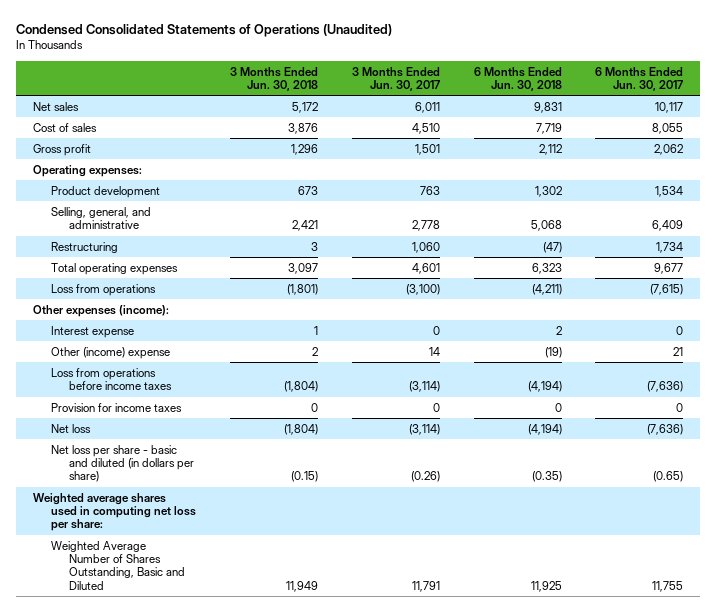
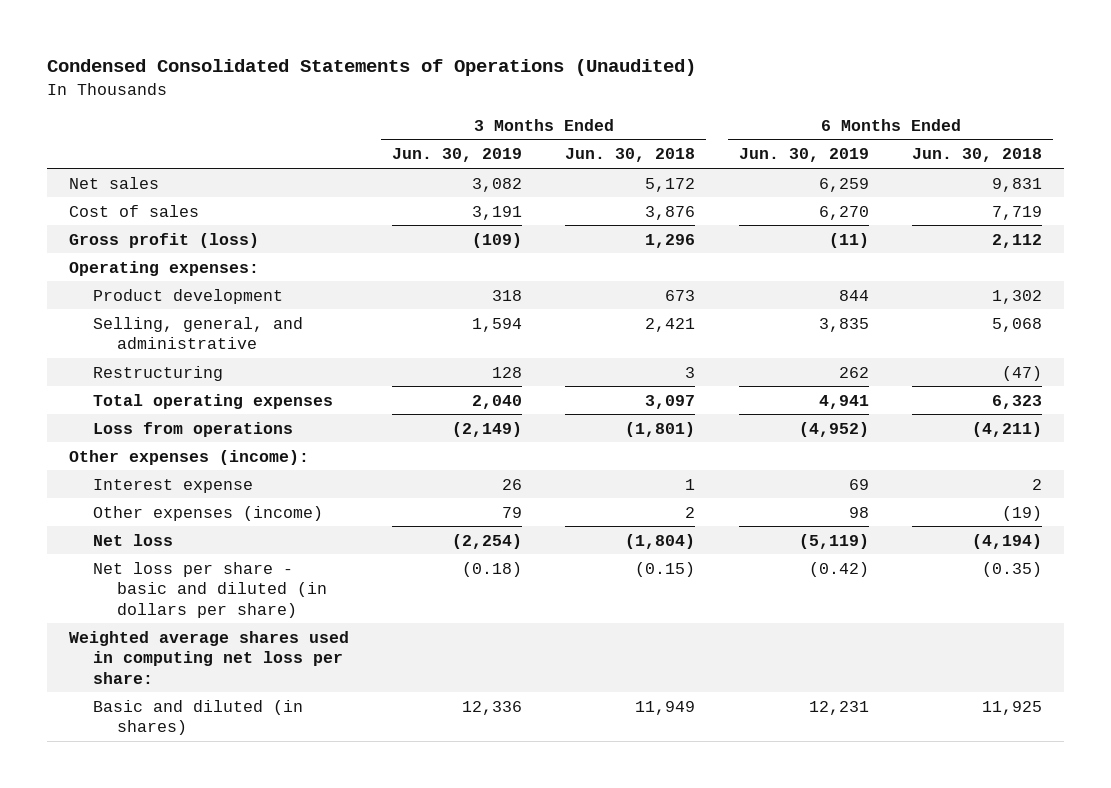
- | 3 Months Ended Jun. 30, 2018 | 3 Months Ended Jun. 30, 2017 | 6 Months Ended Jun. 30, 2018 | 6 Months Ended Jun. 30, 2017
+ | 3 Months Ended Jun. 30, 2019 | 3 Months Ended Jun. 30, 2018 | 6 Months Ended Jun. 30, 2019 | 6 Months Ended Jun. 30, 2018
- Gross profit | 1,296 | 1,501 | 2,112 | 2,062
+ Gross profit (loss) | (109) | 1,296 | (11) | 2,112
- Other (income) expense | 2 | 14 | (19) | 21
- Loss from operations before income taxes | (1,804) | (3,114) | (4,194) | (7,636)
- Provision for income taxes | 0 | 0 | 0 | 0
+ Other expenses (income) | 79 | 2 | 98 | (19)
- Weighted Average Number of Shares Outstanding, Basic and Diluted | 11,949 | 11,791 | 11,925 | 11,755
+ Basic and diluted (in shares) | 12,336 | 11,949 | 12,231 | 11,925

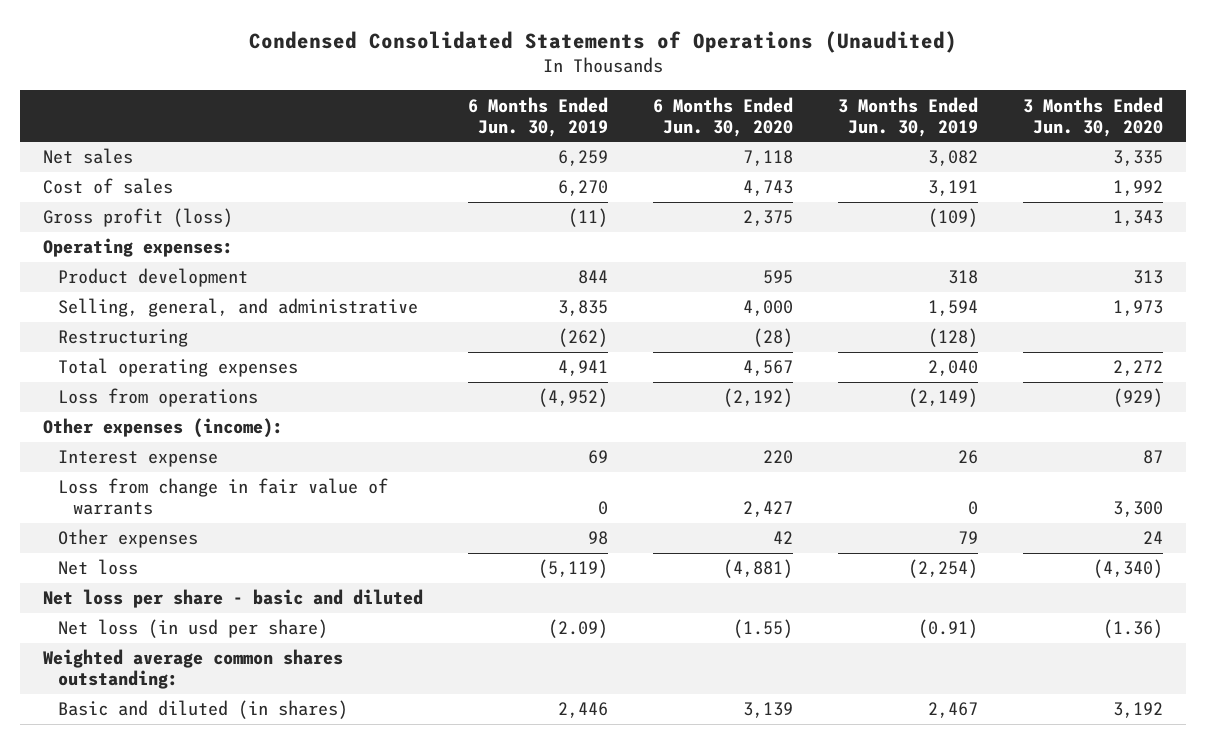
- | 3 Months Ended Jun. 30, 2019 | 3 Months Ended Jun. 30, 2018 | 6 Months Ended Jun. 30, 2019 | 6 Months Ended Jun. 30, 2018
+ | 6 Months Ended Jun. 30, 2019 | 6 Months Ended Jun. 30, 2020 | 3 Months Ended Jun. 30, 2019 | 3 Months Ended Jun. 30, 2020
- Restructuring | 128 | 3 | 262 | (47)
+ Restructuring | (262) | (28) | (128) |
- Other expenses (income) | 79 | 2 | 98 | (19)
+ Loss from change in fair value of warrants | 0 | 2,427 | 0 | 3,300
+ Other expenses | 98 | 42 | 79 | 24
- Net loss per share - basic and diluted (in dollars per share) | (0.18) | (0.15) | (0.42) | (0.35)
- Weighted average shares used in computing net loss per share:
- Basic and diluted (in shares) | 12,336 | 11,949 | 12,231 | 11,925
+ Net loss per share - basic and diluted
+ Net loss (in usd per share) | (2.09) | (1.55) | (0.91) | (1.36)
+ Weighted average common shares outstanding:
+ Basic and diluted (in shares) | 2,446 | 3,139 | 2,467 | 3,192

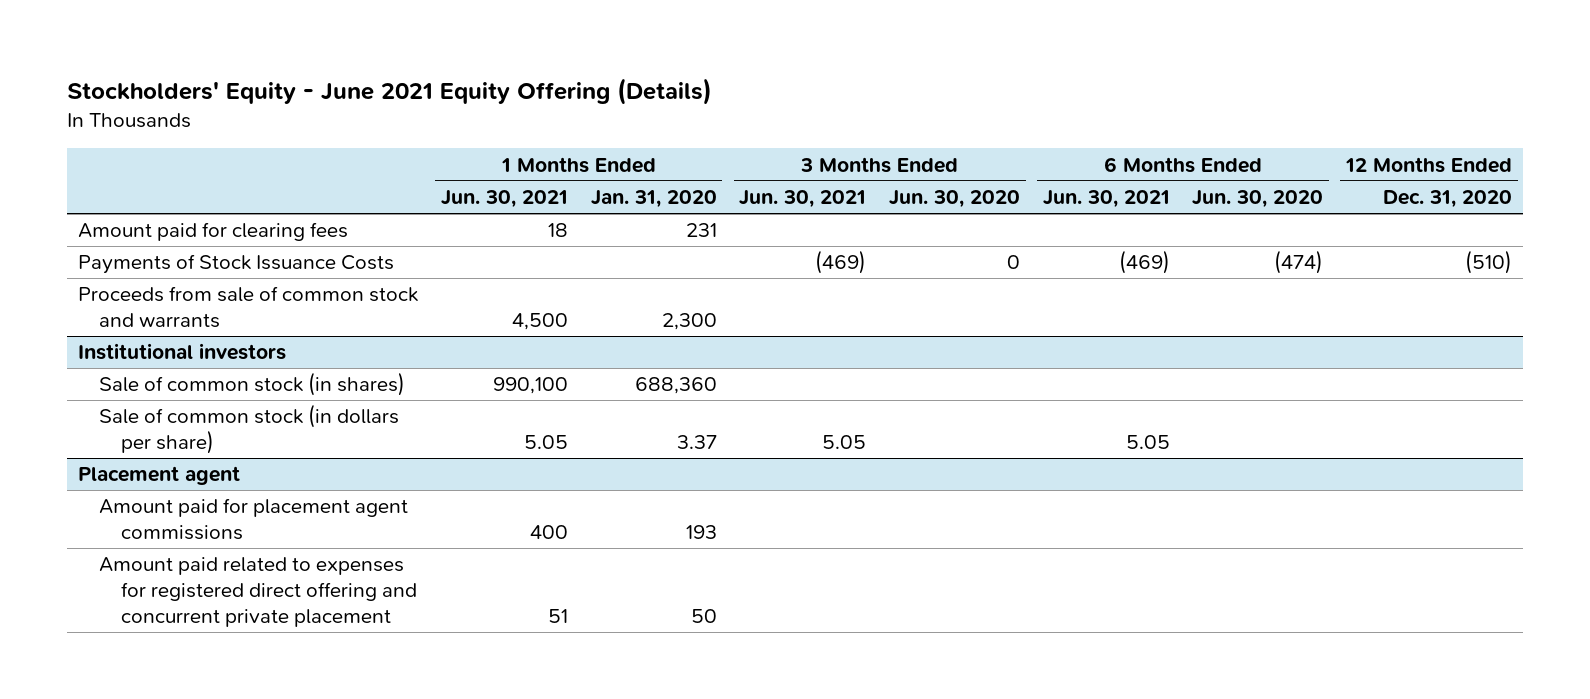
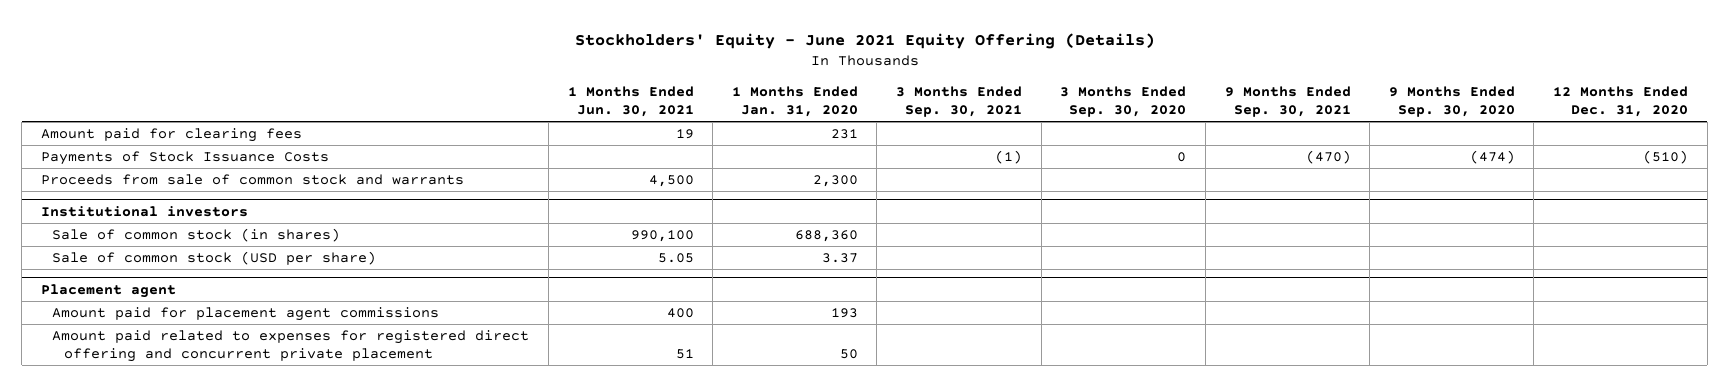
- | 1 Months Ended Jun. 30, 2021 | 1 Months Ended Jan. 31, 2020 | 3 Months Ended Jun. 30, 2021 | 3 Months Ended Jun. 30, 2020 | 6 Months Ended Jun. 30, 2021 | 6 Months Ended Jun. 30, 2020 | 12 Months Ended Dec. 31, 2020
+ | 1 Months Ended Jun. 30, 2021 | 1 Months Ended Jan. 31, 2020 | 3 Months Ended Sep. 30, 2021 | 3 Months Ended Sep. 30, 2020 | 9 Months Ended Sep. 30, 2021 | 9 Months Ended Sep. 30, 2020 | 12 Months Ended Dec. 31, 2020
- Amount paid for clearing fees | 18 | 231 | | | | |
+ Amount paid for clearing fees | 19 | 231 | | | | |
@ Institutional investors
- Sale of common stock (in dollars per share) | 5.05 | 3.37 | 5.05 | | 5.05 | |
+ Sale of common stock (USD per share) | 5.05 | 3.37 | | | | |

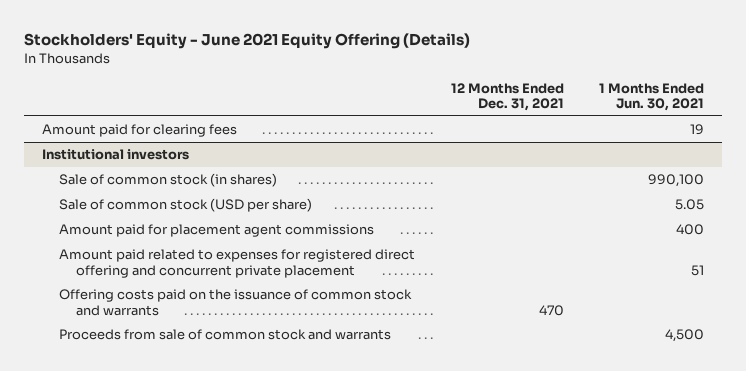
- | 1 Months Ended Jun. 30, 2021 | 1 Months Ended Jan. 31, 2020 | 3 Months Ended Sep. 30, 2021 | 3 Months Ended Sep. 30, 2020 | 9 Months Ended Sep. 30, 2021 | 9 Months Ended Sep. 30, 2020 | 12 Months Ended Dec. 31, 2020
+ | 12 Months Ended Dec. 31, 2021 | 1 Months Ended Jun. 30, 2021
- Payments of Stock Issuance Costs | | | (1) | 0 | (470) | (474) | (510)
- Proceeds from sale of common stock and warrants | 4,500 | 2,300 | | | | |
- Placement agent
@ Institutional investors
+ Offering costs paid on the issuance of common stock and warrants | 470 |
+ Proceeds from sale of common stock and warrants | | 4,500

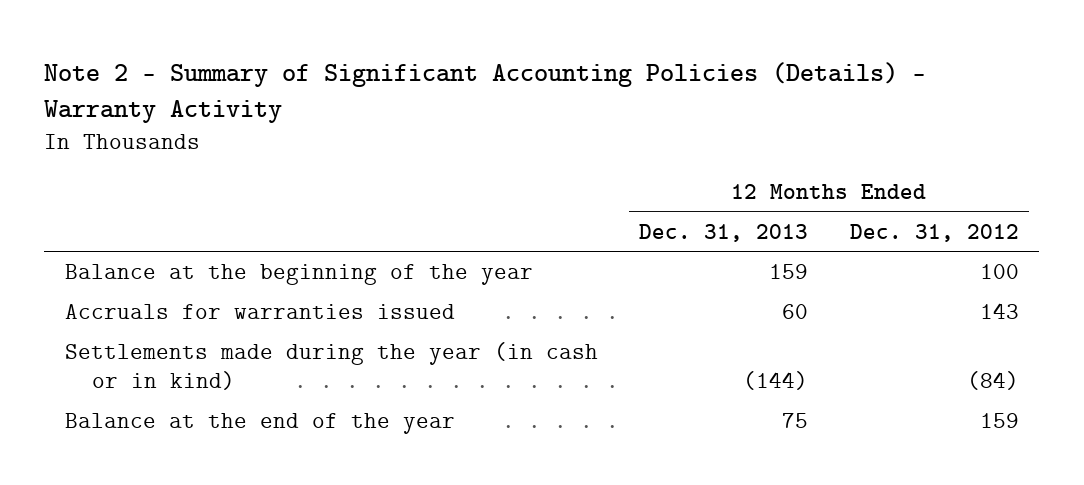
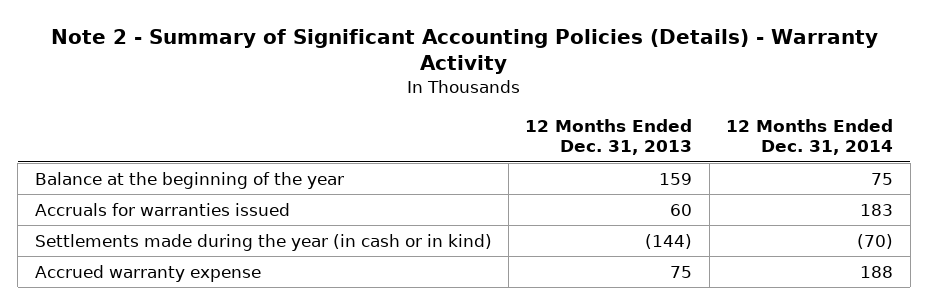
- | 12 Months Ended Dec. 31, 2013 | 12 Months Ended Dec. 31, 2012
+ | 12 Months Ended Dec. 31, 2013 | 12 Months Ended Dec. 31, 2014
- Balance at the end of the year | 75 | 159
+ Accrued warranty expense | 75 | 188

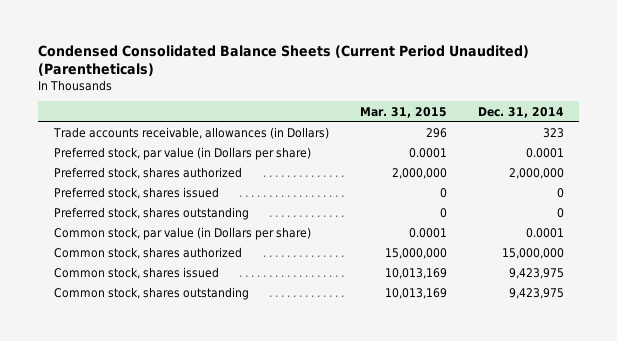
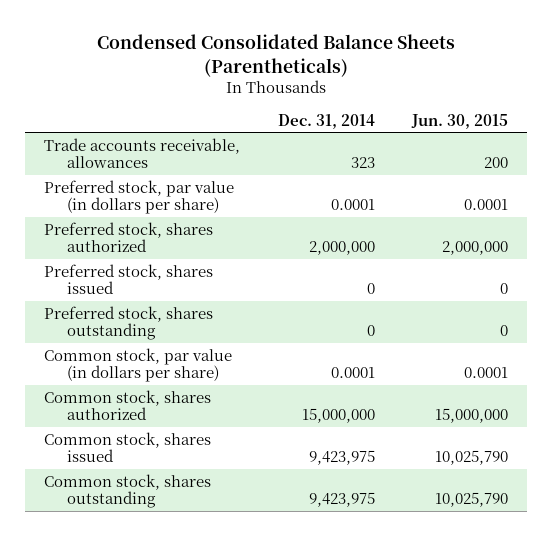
- Condensed Consolidated Balance Sheets (Current Period Unaudited) (Parentheticals)
+ Condensed Consolidated Balance Sheets (Parentheticals)
- | Mar. 31, 2015 | Dec. 31, 2014
+ | Dec. 31, 2014 | Jun. 30, 2015
- Trade accounts receivable, allowances (in Dollars) | 296 | 323
- Preferred stock, par value (in Dollars per share) | 0.0001 | 0.0001
+ Trade accounts receivable, allowances | 323 | 200
+ Preferred stock, par value (in dollars per share) | 0.0001 | 0.0001
- Common stock, par value (in Dollars per share) | 0.0001 | 0.0001
+ Common stock, par value (in dollars per share) | 0.0001 | 0.0001

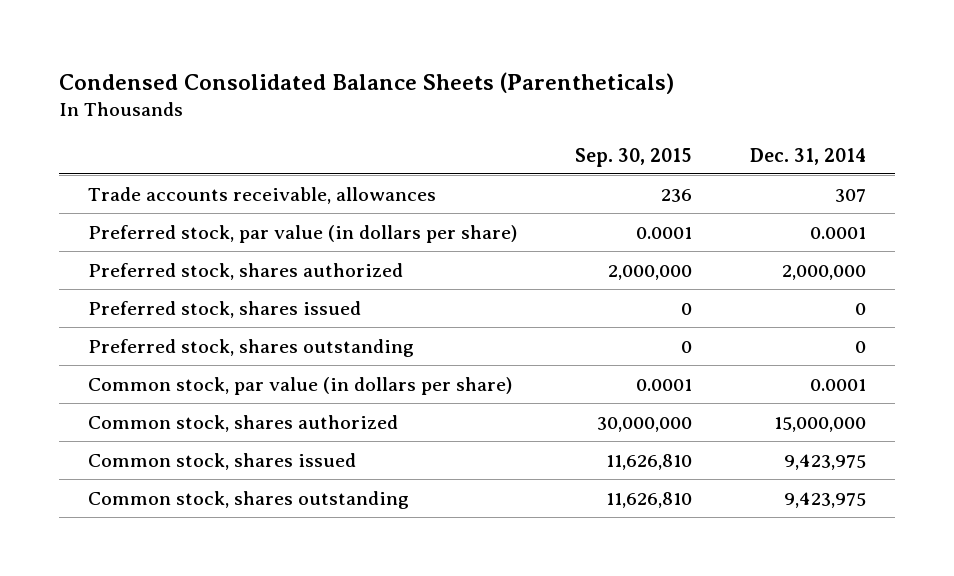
- | Dec. 31, 2014 | Jun. 30, 2015
+ | Sep. 30, 2015 | Dec. 31, 2014
- Trade accounts receivable, allowances | 323 | 200
+ Trade accounts receivable, allowances | 236 | 307

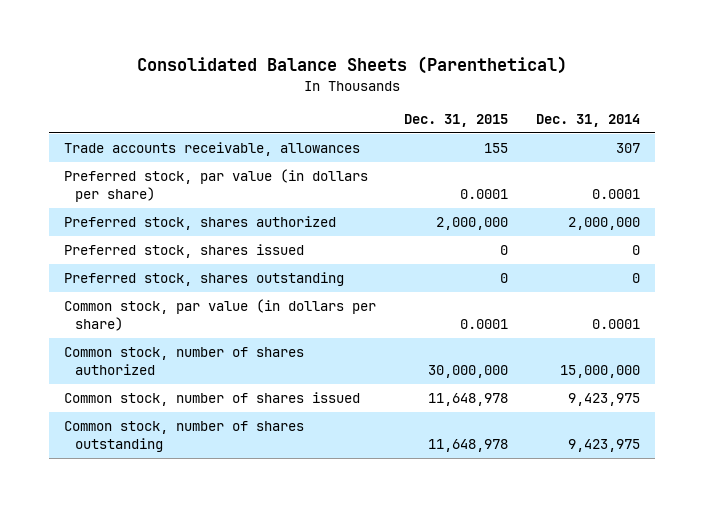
- Condensed Consolidated Balance Sheets (Parentheticals)
+ Consolidated Balance Sheets (Parenthetical)
- | Sep. 30, 2015 | Dec. 31, 2014
+ | Dec. 31, 2015 | Dec. 31, 2014
- Common stock, shares authorized | 30,000,000 | 15,000,000
- Common stock, shares issued | 11,626,810 | 9,423,975
- Common stock, shares outstanding | 11,626,810 | 9,423,975
+ Common stock, number of shares authorized | 30,000,000 | 15,000,000
+ Common stock, number of shares issued | 11,648,978 | 9,423,975
+ Common stock, number of shares outstanding | 11,648,978 | 9,423,975

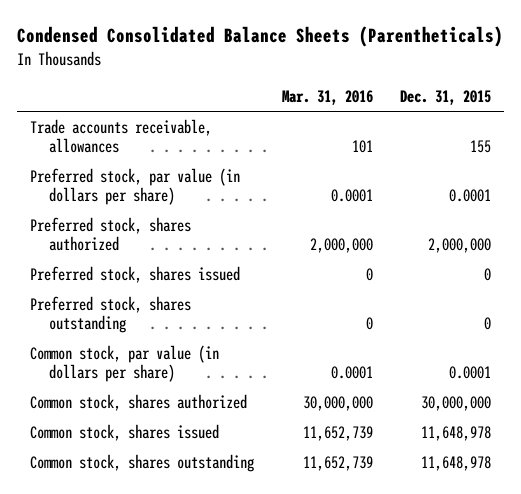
- Consolidated Balance Sheets (Parenthetical)
+ Condensed Consolidated Balance Sheets (Parentheticals)
- | Dec. 31, 2015 | Dec. 31, 2014
+ | Mar. 31, 2016 | Dec. 31, 2015
- Common stock, number of shares authorized | 30,000,000 | 15,000,000
- Common stock, number of shares issued | 11,648,978 | 9,423,975
- Common stock, number of shares outstanding | 11,648,978 | 9,423,975
+ Common stock, shares authorized | 30,000,000 | 30,000,000
+ Common stock, shares issued | 11,652,739 | 11,648,978
+ Common stock, shares outstanding | 11,652,739 | 11,648,978

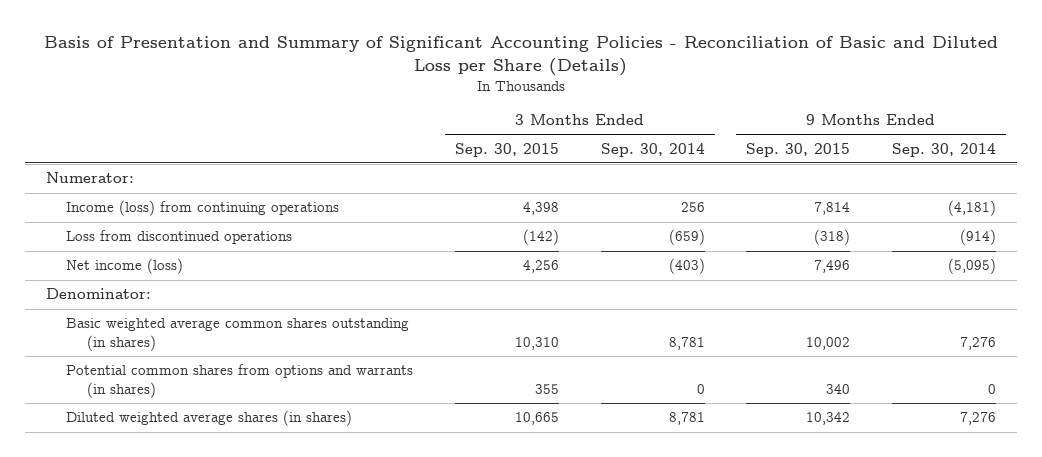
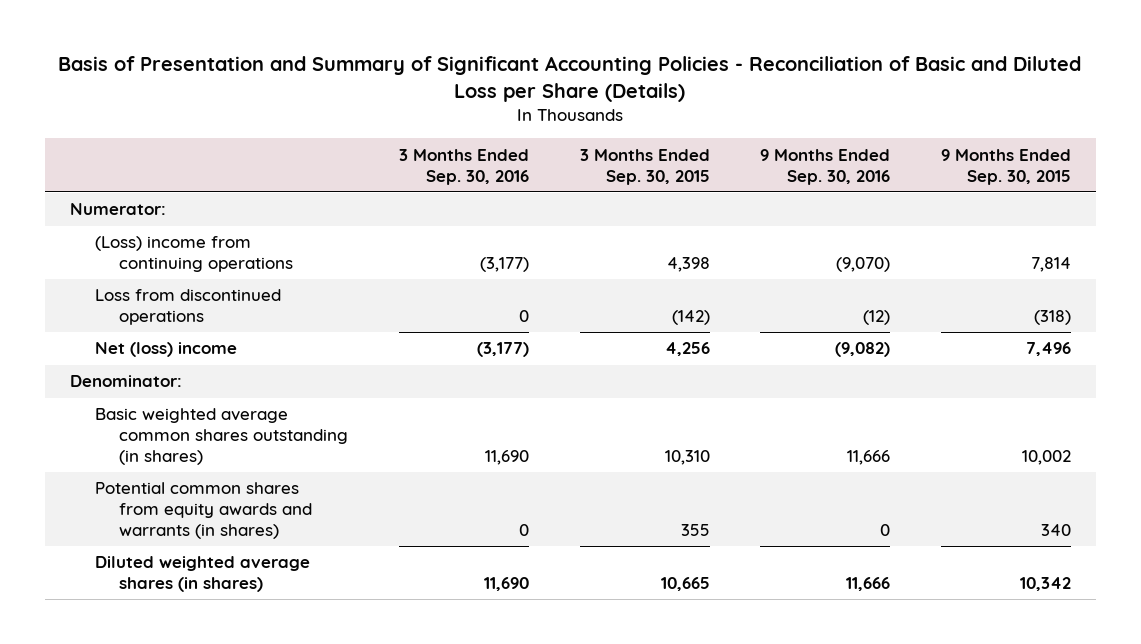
- | 3 Months Ended Sep. 30, 2015 | 3 Months Ended Sep. 30, 2014 | 9 Months Ended Sep. 30, 2015 | 9 Months Ended Sep. 30, 2014
+ | 3 Months Ended Sep. 30, 2016 | 3 Months Ended Sep. 30, 2015 | 9 Months Ended Sep. 30, 2016 | 9 Months Ended Sep. 30, 2015
- Income (loss) from continuing operations | 4,398 | 256 | 7,814 | (4,181)
+ (Loss) income from continuing operations | (3,177) | 4,398 | (9,070) | 7,814
- Net income (loss) | 4,256 | (403) | 7,496 | (5,095)
+ Net (loss) income | (3,177) | 4,256 | (9,082) | 7,496
- Potential common shares from options and warrants (in shares) | 355 | 0 | 340 | 0
+ Potential common shares from equity awards and warrants (in shares) | 0 | 355 | 0 | 340

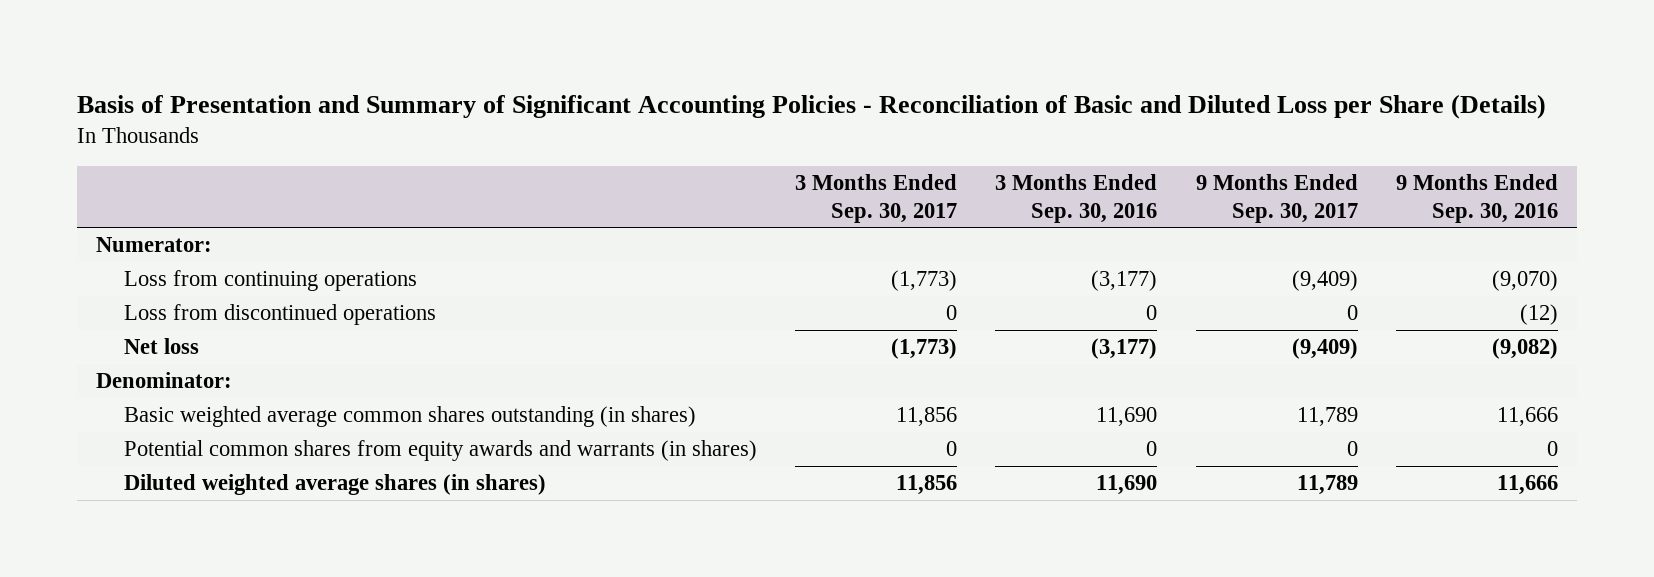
- | 3 Months Ended Sep. 30, 2016 | 3 Months Ended Sep. 30, 2015 | 9 Months Ended Sep. 30, 2016 | 9 Months Ended Sep. 30, 2015
+ | 3 Months Ended Sep. 30, 2017 | 3 Months Ended Sep. 30, 2016 | 9 Months Ended Sep. 30, 2017 | 9 Months Ended Sep. 30, 2016
- (Loss) income from continuing operations | (3,177) | 4,398 | (9,070) | 7,814
+ Loss from continuing operations | (1,773) | (3,177) | (9,409) | (9,070)
- Net (loss) income | (3,177) | 4,256 | (9,082) | 7,496
+ Net loss | (1,773) | (3,177) | (9,409) | (9,082)

